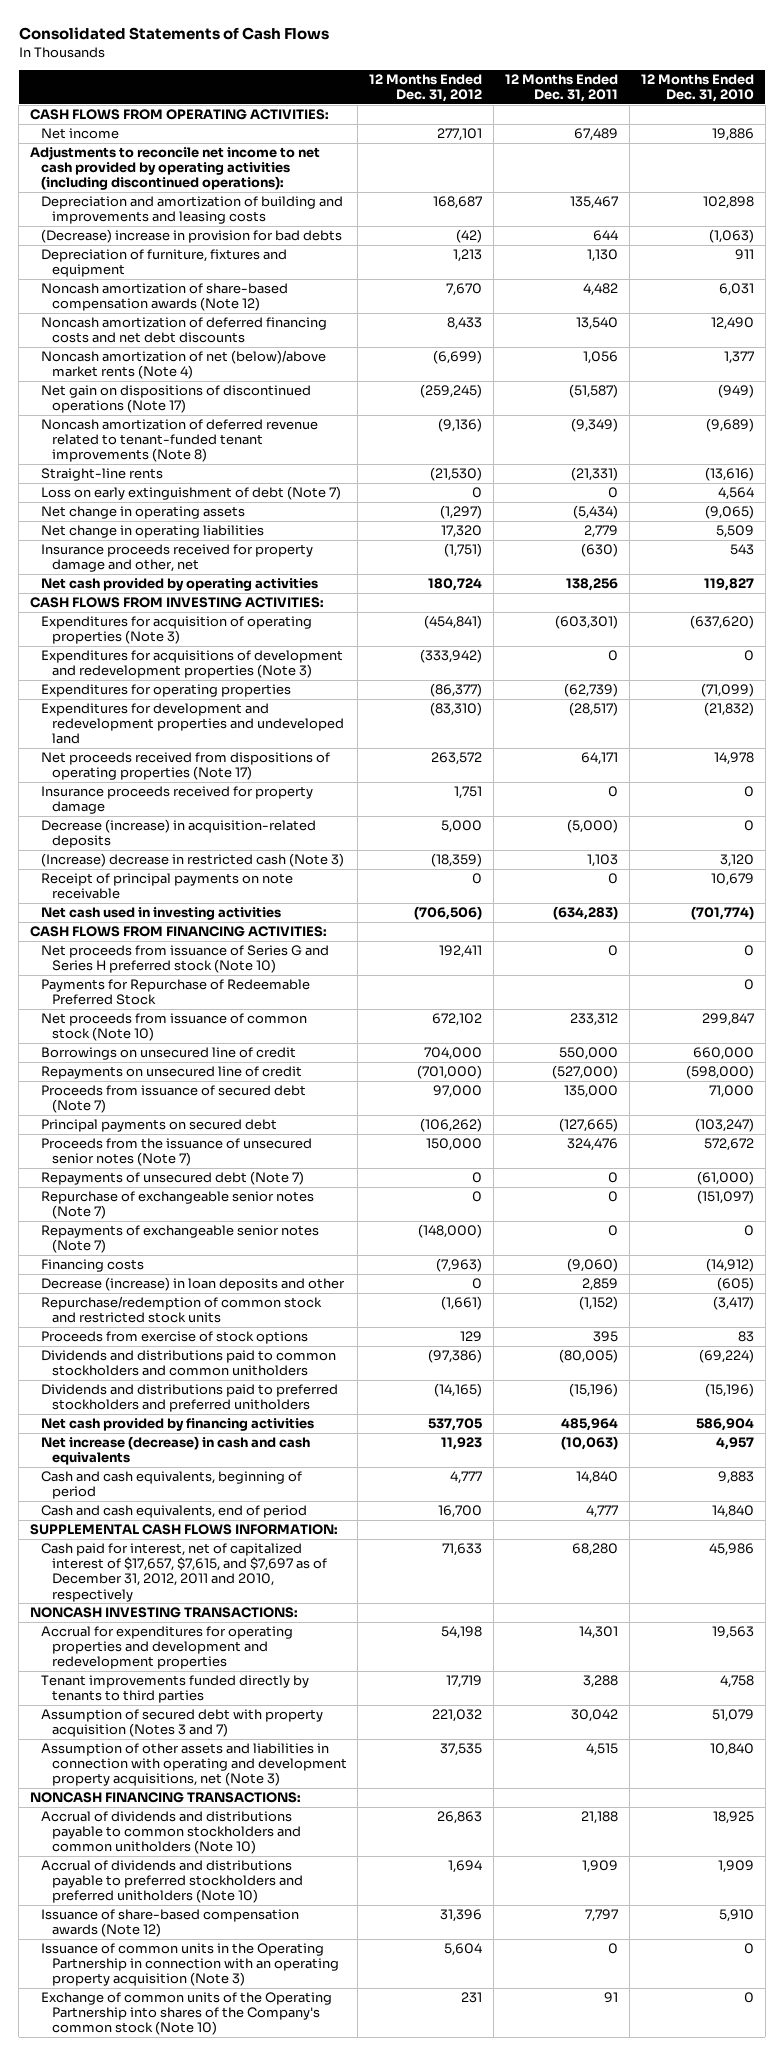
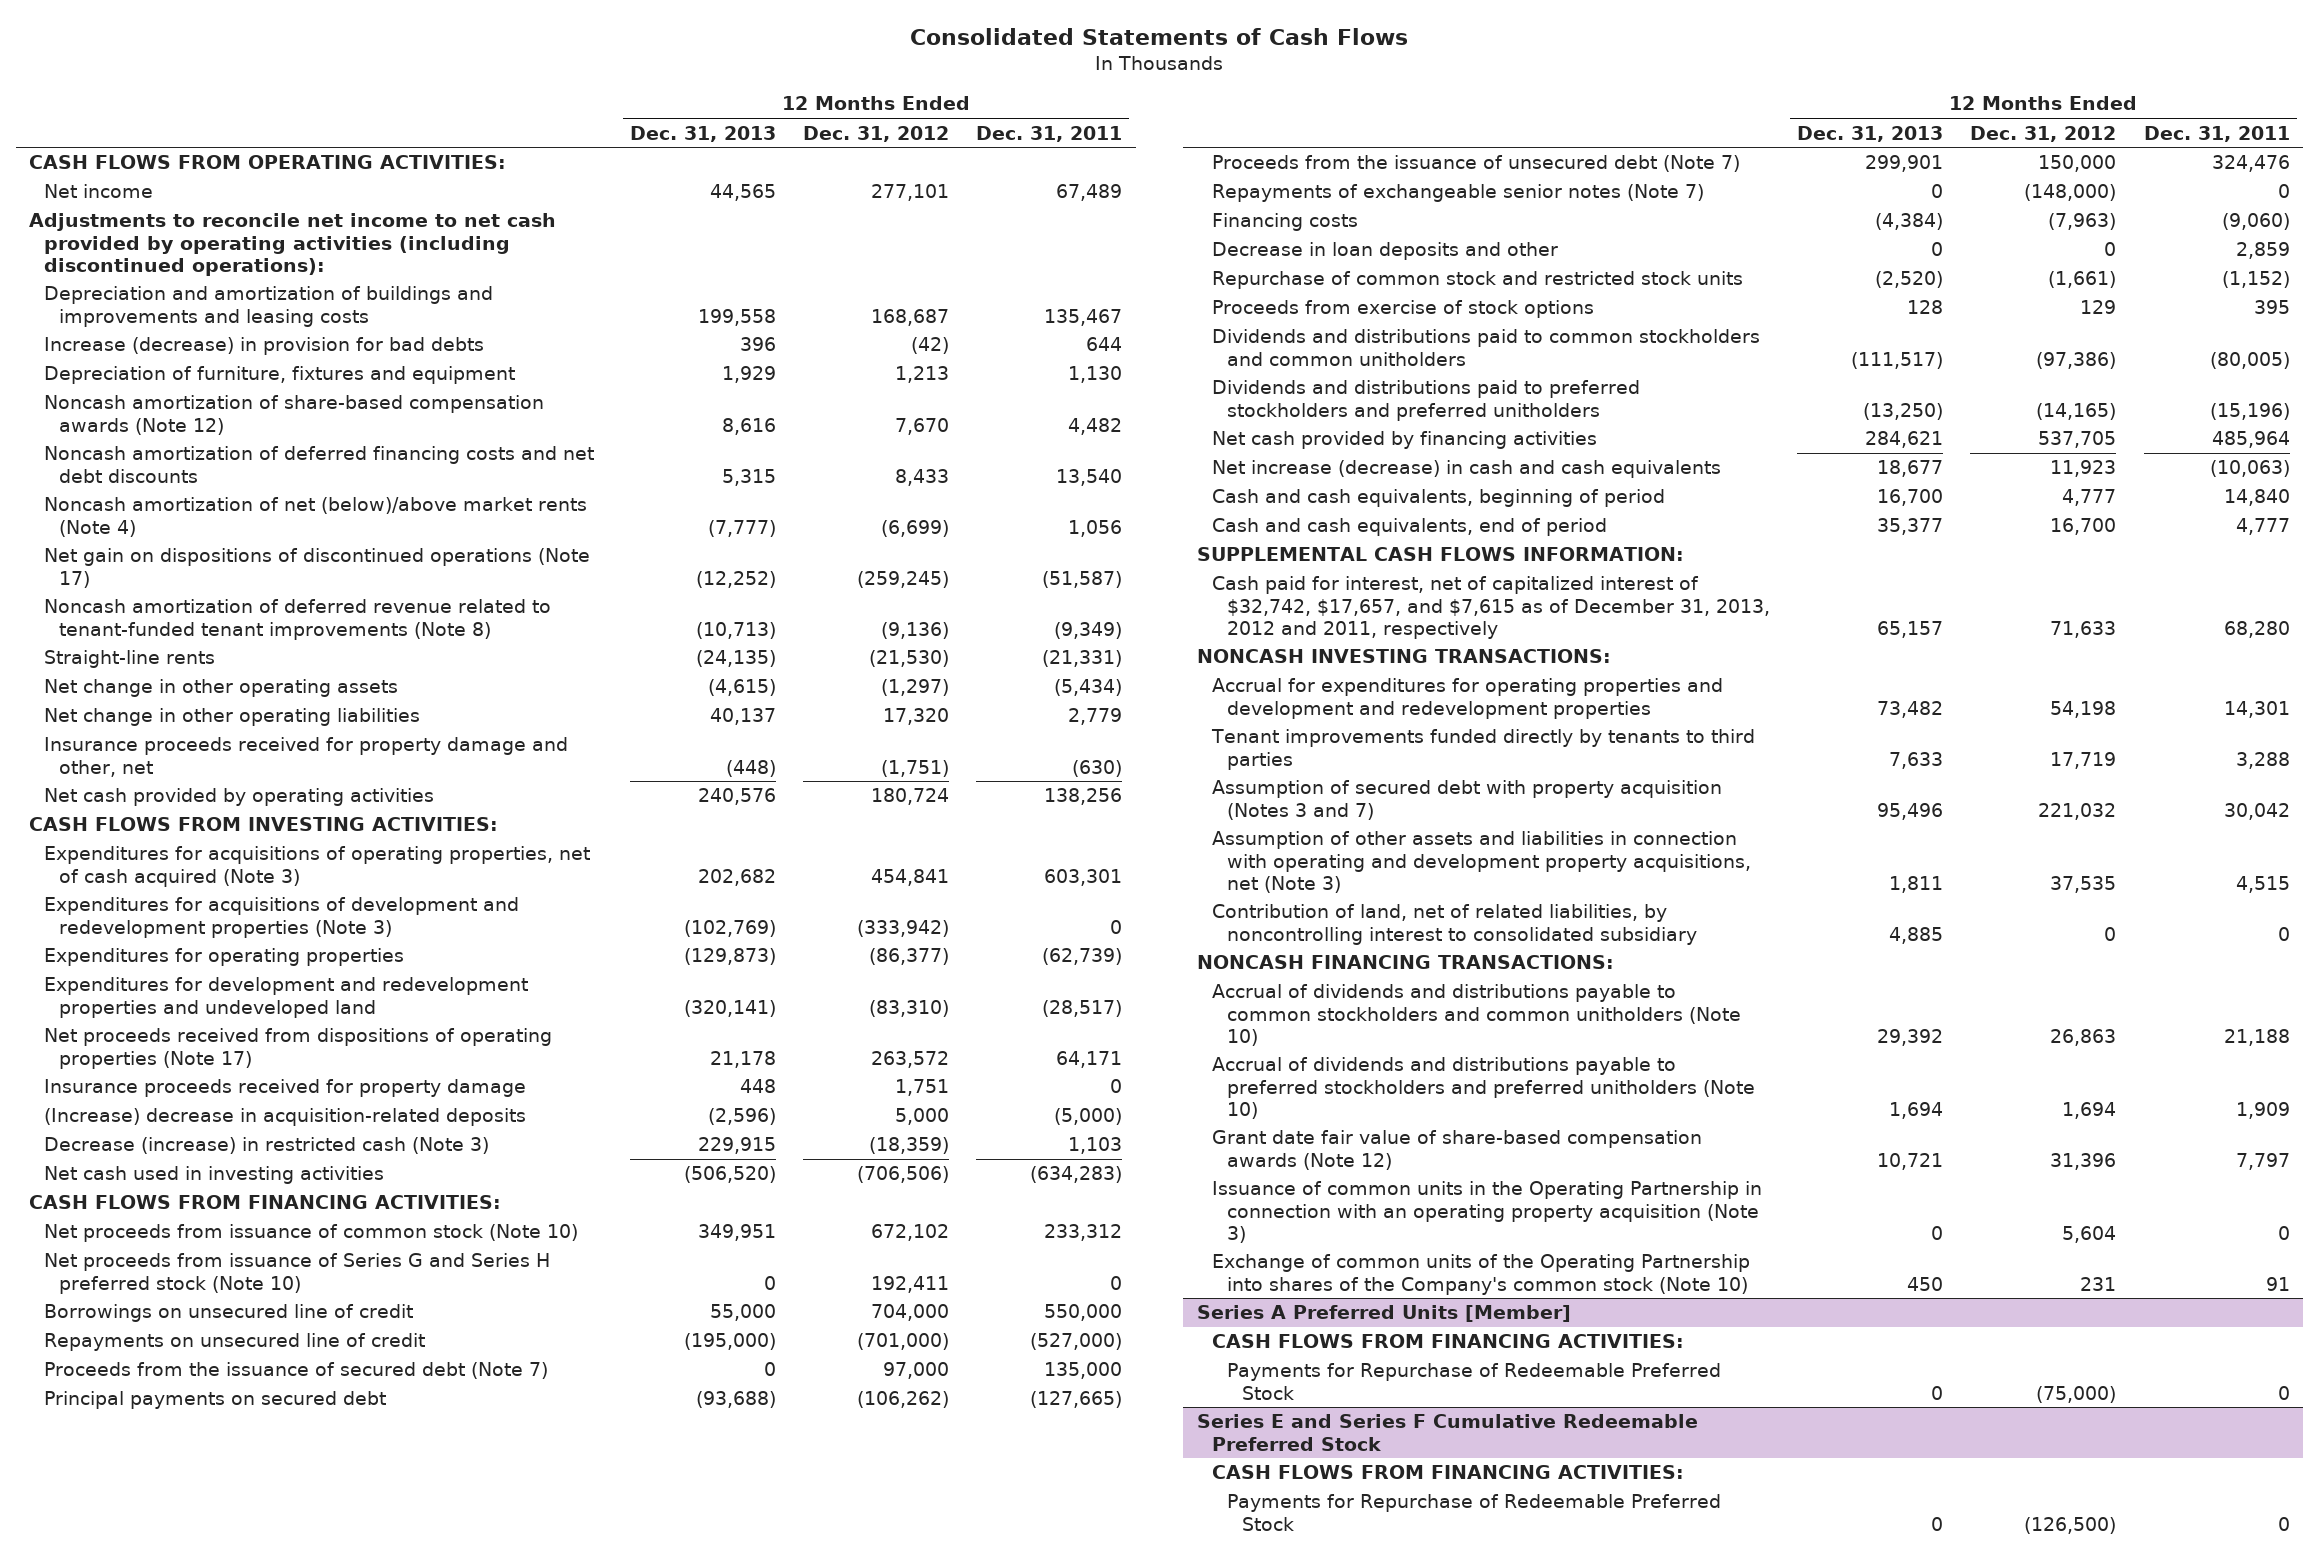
- | 12 Months Ended Dec. 31, 2012 | 12 Months Ended Dec. 31, 2011 | 12 Months Ended Dec. 31, 2010
+ | 12 Months Ended Dec. 31, 2013 | 12 Months Ended Dec. 31, 2012 | 12 Months Ended Dec. 31, 2011
- Depreciation and amortization of building and improvements and leasing costs | 168,687 | 135,467 | 102,898
- (Decrease) increase in provision for bad debts | (42) | 644 | (1,063)
+ Depreciation and amortization of buildings and improvements and leasing costs | 199,558 | 168,687 | 135,467
+ Increase (decrease) in provision for bad debts | 396 | (42) | 644
- Loss on early extinguishment of debt (Note 7) | 0 | 0 | 4,564
- Net change in operating assets | (1,297) | (5,434) | (9,065)
- Net change in operating liabilities | 17,320 | 2,779 | 5,509
+ Net change in other operating assets | (4,615) | (1,297) | (5,434)
+ Net change in other operating liabilities | 40,137 | 17,320 | 2,779
- Expenditures for acquisition of operating properties (Note 3) | (454,841) | (603,301) | (637,620)
+ Expenditures for acquisitions of operating properties, net of cash acquired (Note 3) | 202,682 | 454,841 | 603,301
- Decrease (increase) in acquisition-related deposits | 5,000 | (5,000) | 0
- (Increase) decrease in restricted cash (Note 3) | (18,359) | 1,103 | 3,120
- Receipt of principal payments on note receivable | 0 | 0 | 10,679
+ (Increase) decrease in acquisition-related deposits | (2,596) | 5,000 | (5,000)
+ Decrease (increase) in restricted cash (Note 3) | 229,915 | (18,359) | 1,103
- Payments for Repurchase of Redeemable Preferred Stock | | | 0
moved down: Net proceeds from issuance of Series G and Series H preferred stock (Note 10) | 0 | 192,411 | 0
- Proceeds from issuance of secured debt (Note 7) | 97,000 | 135,000 | 71,000
+ Proceeds from the issuance of secured debt (Note 7) | 0 | 97,000 | 135,000
- Proceeds from the issuance of unsecured senior notes (Note 7) | 150,000 | 324,476 | 572,672
- Repayments of unsecured debt (Note 7) | 0 | 0 | (61,000)
- Repurchase of exchangeable senior notes (Note 7) | 0 | 0 | (151,097)
+ Proceeds from the issuance of unsecured debt (Note 7) | 299,901 | 150,000 | 324,476
- Decrease (increase) in loan deposits and other | 0 | 2,859 | (605)
- Repurchase/redemption of common stock and restricted stock units | (1,661) | (1,152) | (3,417)
+ Decrease in loan deposits and other | 0 | 0 | 2,859
+ Repurchase of common stock and restricted stock units | (2,520) | (1,661) | (1,152)
- Cash paid for interest, net of capitalized interest of $17,657, $7,615, and $7,697 as of December 31, 2012, 2011 and 2010, respectively | 71,633 | 68,280 | 45,986
+ Cash paid for interest, net of capitalized interest of $32,742, $17,657, and $7,615 as of December 31, 2013, 2012 and 2011, respectively | 65,157 | 71,633 | 68,280
+ Contribution of land, net of related liabilities, by noncontrolling interest to consolidated subsidiary | 4,885 | 0 | 0
- Issuance of share-based compensation awards (Note 12) | 31,396 | 7,797 | 5,910
+ Grant date fair value of share-based compensation awards (Note 12) | 10,721 | 31,396 | 7,797
+ Series A Preferred Units [Member]
+ CASH FLOWS FROM FINANCING ACTIVITIES:
+ Payments for Repurchase of Redeemable Preferred Stock | 0 | (75,000) | 0
+ Series E and Series F Cumulative Redeemable Preferred Stock
+ CASH FLOWS FROM FINANCING ACTIVITIES:
+ Payments for Repurchase of Redeemable Preferred Stock | 0 | (126,500) | 0

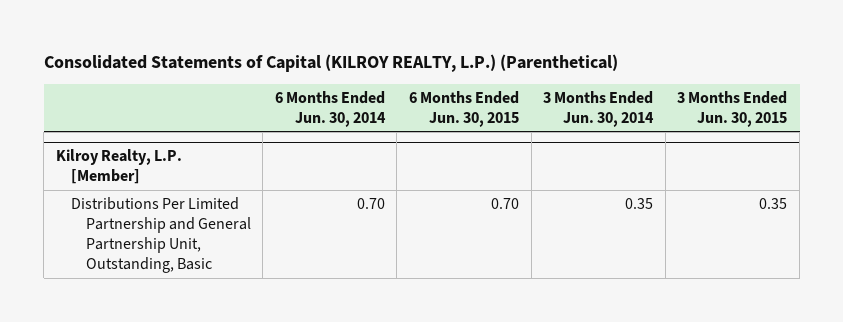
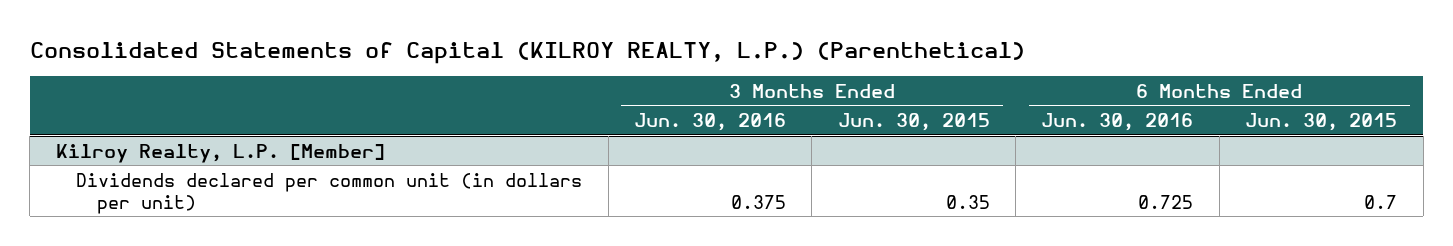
- | 6 Months Ended Jun. 30, 2014 | 6 Months Ended Jun. 30, 2015 | 3 Months Ended Jun. 30, 2014 | 3 Months Ended Jun. 30, 2015
+ | 3 Months Ended Jun. 30, 2016 | 3 Months Ended Jun. 30, 2015 | 6 Months Ended Jun. 30, 2016 | 6 Months Ended Jun. 30, 2015
@ Kilroy Realty, L.P. [Member]
- Distributions Per Limited Partnership and General Partnership Unit, Outstanding, Basic | 0.70 | 0.70 | 0.35 | 0.35
+ Dividends declared per common unit (in dollars per unit) | 0.375 | 0.35 | 0.725 | 0.7

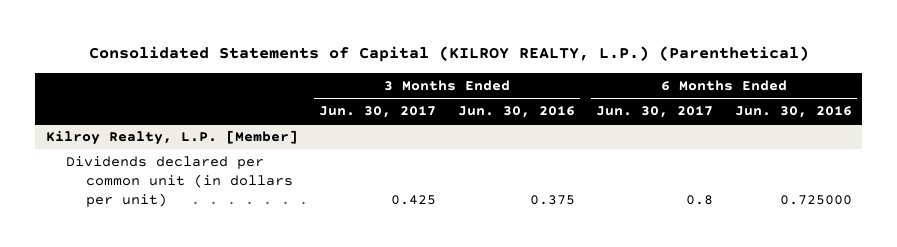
- | 3 Months Ended Jun. 30, 2016 | 3 Months Ended Jun. 30, 2015 | 6 Months Ended Jun. 30, 2016 | 6 Months Ended Jun. 30, 2015
+ | 3 Months Ended Jun. 30, 2017 | 3 Months Ended Jun. 30, 2016 | 6 Months Ended Jun. 30, 2017 | 6 Months Ended Jun. 30, 2016
@ Kilroy Realty, L.P. [Member]
- Dividends declared per common unit (in dollars per unit) | 0.375 | 0.35 | 0.725 | 0.7
+ Dividends declared per common unit (in dollars per unit) | 0.425 | 0.375 | 0.8 | 0.725000

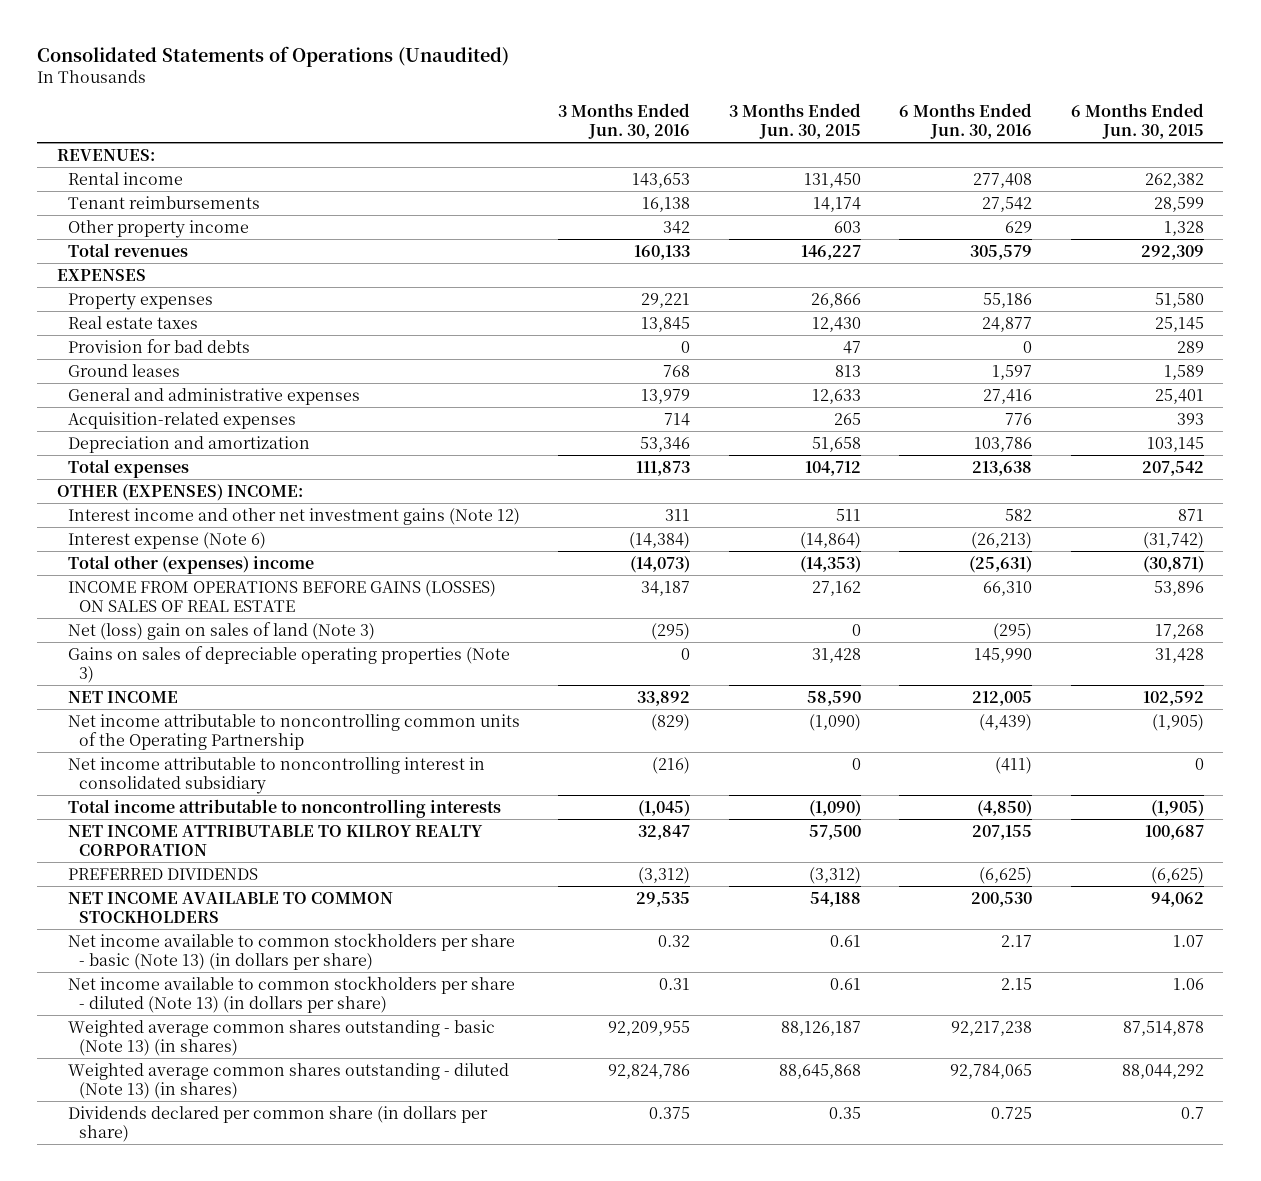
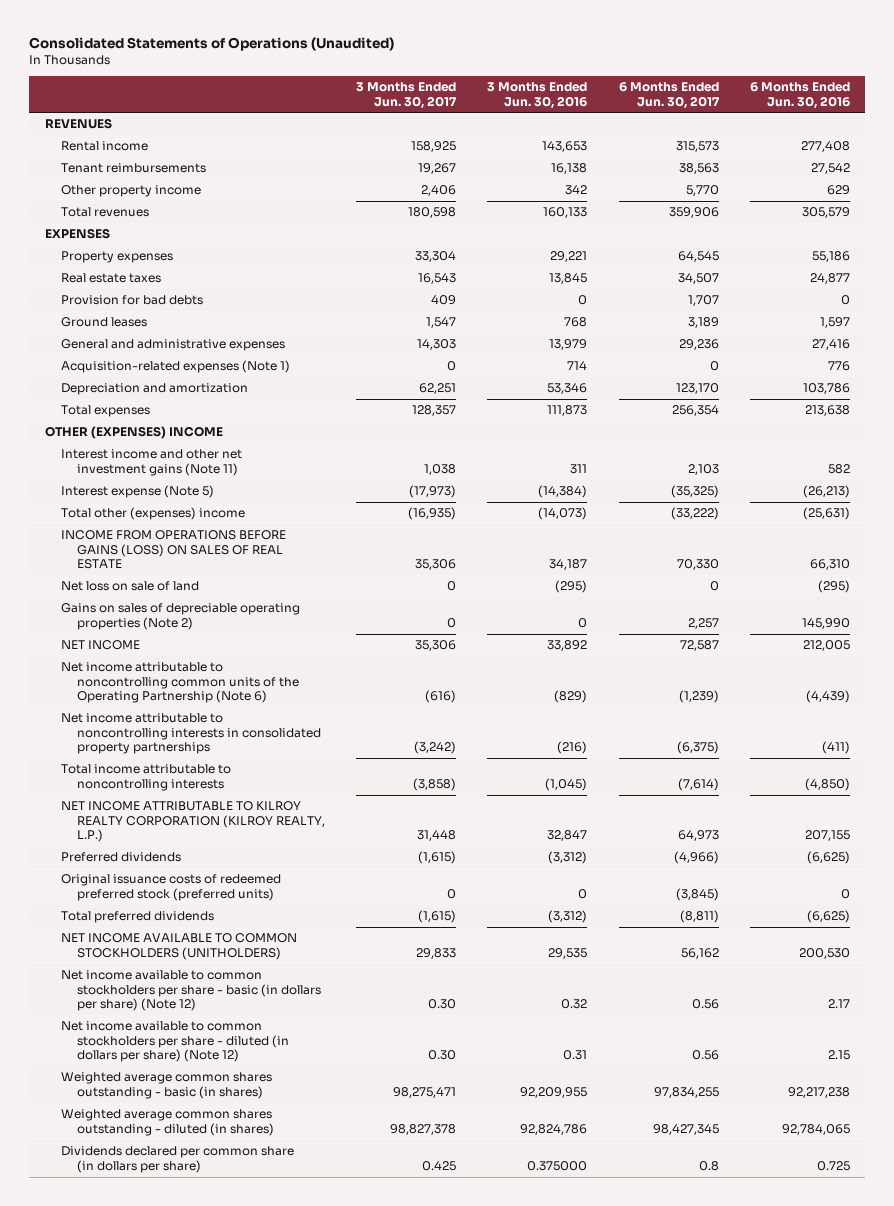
- | 3 Months Ended Jun. 30, 2016 | 3 Months Ended Jun. 30, 2015 | 6 Months Ended Jun. 30, 2016 | 6 Months Ended Jun. 30, 2015
+ | 3 Months Ended Jun. 30, 2017 | 3 Months Ended Jun. 30, 2016 | 6 Months Ended Jun. 30, 2017 | 6 Months Ended Jun. 30, 2016
- REVENUES:
+ REVENUES
- Acquisition-related expenses | 714 | 265 | 776 | 393
+ Acquisition-related expenses (Note 1) | 0 | 714 | 0 | 776
- OTHER (EXPENSES) INCOME:
- Interest income and other net investment gains (Note 12) | 311 | 511 | 582 | 871
- Interest expense (Note 6) | (14,384) | (14,864) | (26,213) | (31,742)
+ OTHER (EXPENSES) INCOME
+ Interest income and other net investment gains (Note 11) | 1,038 | 311 | 2,103 | 582
+ Interest expense (Note 5) | (17,973) | (14,384) | (35,325) | (26,213)
- INCOME FROM OPERATIONS BEFORE GAINS (LOSSES) ON SALES OF REAL ESTATE | 34,187 | 27,162 | 66,310 | 53,896
- Net (loss) gain on sales of land (Note 3) | (295) | 0 | (295) | 17,268
- Gains on sales of depreciable operating properties (Note 3) | 0 | 31,428 | 145,990 | 31,428
+ INCOME FROM OPERATIONS BEFORE GAINS (LOSS) ON SALES OF REAL ESTATE | 35,306 | 34,187 | 70,330 | 66,310
+ Net loss on sale of land | 0 | (295) | 0 | (295)
+ Gains on sales of depreciable operating properties (Note 2) | 0 | 0 | 2,257 | 145,990
- Net income attributable to noncontrolling common units of the Operating Partnership | (829) | (1,090) | (4,439) | (1,905)
- Net income attributable to noncontrolling interest in consolidated subsidiary | (216) | 0 | (411) | 0
+ Net income attributable to noncontrolling common units of the Operating Partnership (Note 6) | (616) | (829) | (1,239) | (4,439)
+ Net income attributable to noncontrolling interests in consolidated property partnerships | (3,242) | (216) | (6,375) | (411)
- NET INCOME ATTRIBUTABLE TO KILROY REALTY CORPORATION | 32,847 | 57,500 | 207,155 | 100,687
- PREFERRED DIVIDENDS | (3,312) | (3,312) | (6,625) | (6,625)
- NET INCOME AVAILABLE TO COMMON STOCKHOLDERS | 29,535 | 54,188 | 200,530 | 94,062
- Net income available to common stockholders per share - basic (Note 13) (in dollars per share) | 0.32 | 0.61 | 2.17 | 1.07
- Net income available to common stockholders per share - diluted (Note 13) (in dollars per share) | 0.31 | 0.61 | 2.15 | 1.06
- Weighted average common shares outstanding - basic (Note 13) (in shares) | 92,209,955 | 88,126,187 | 92,217,238 | 87,514,878
- Weighted average common shares outstanding - diluted (Note 13) (in shares) | 92,824,786 | 88,645,868 | 92,784,065 | 88,044,292
- Dividends declared per common share (in dollars per share) | 0.375 | 0.35 | 0.725 | 0.7
+ NET INCOME ATTRIBUTABLE TO KILROY REALTY CORPORATION (KILROY REALTY, L.P.) | 31,448 | 32,847 | 64,973 | 207,155
+ Preferred dividends | (1,615) | (3,312) | (4,966) | (6,625)
+ Original issuance costs of redeemed preferred stock (preferred units) | 0 | 0 | (3,845) | 0
+ Total preferred dividends | (1,615) | (3,312) | (8,811) | (6,625)
+ NET INCOME AVAILABLE TO COMMON STOCKHOLDERS (UNITHOLDERS) | 29,833 | 29,535 | 56,162 | 200,530
+ Net income available to common stockholders per share - basic (in dollars per share) (Note 12) | 0.30 | 0.32 | 0.56 | 2.17
+ Net income available to common stockholders per share - diluted (in dollars per share) (Note 12) | 0.30 | 0.31 | 0.56 | 2.15
+ Weighted average common shares outstanding - basic (in shares) | 98,275,471 | 92,209,955 | 97,834,255 | 92,217,238
+ Weighted average common shares outstanding - diluted (in shares) | 98,827,378 | 92,824,786 | 98,427,345 | 92,784,065
+ Dividends declared per common share (in dollars per share) | 0.425 | 0.375000 | 0.8 | 0.725

